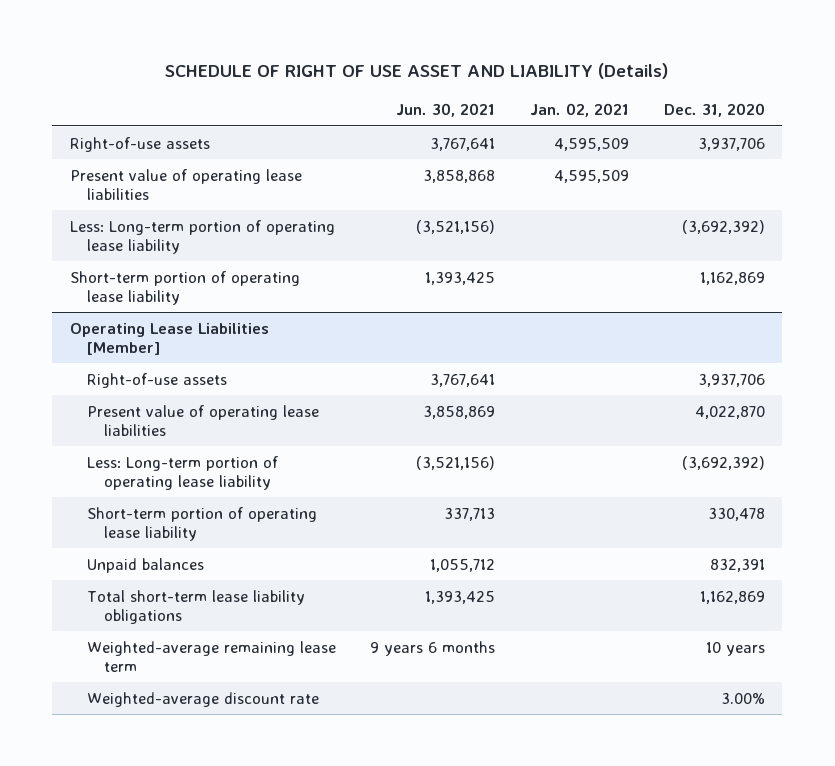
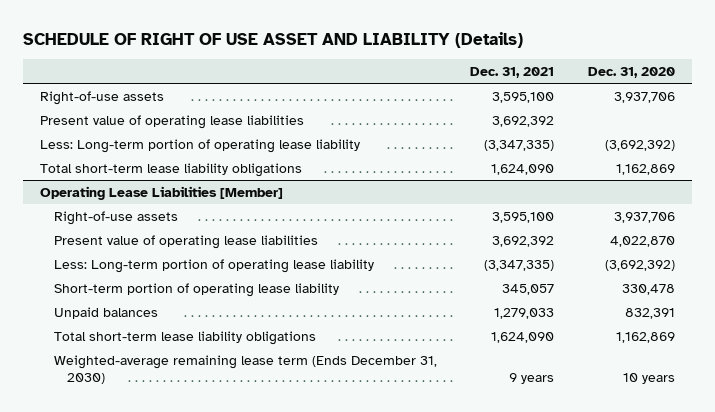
- | Jun. 30, 2021 | Jan. 02, 2021 | Dec. 31, 2020
+ | Dec. 31, 2021 | Dec. 31, 2020
- Short-term portion of operating lease liability | 1,393,425 | | 1,162,869
+ Total short-term lease liability obligations | 1,624,090 | 1,162,869
@ Operating Lease Liabilities [Member]
- Weighted-average remaining lease term | 9 years 6 months | | 10 years
- Weighted-average discount rate | | | 3.00%
+ Weighted-average remaining lease term (Ends December 31, 2030) | 9 years | 10 years

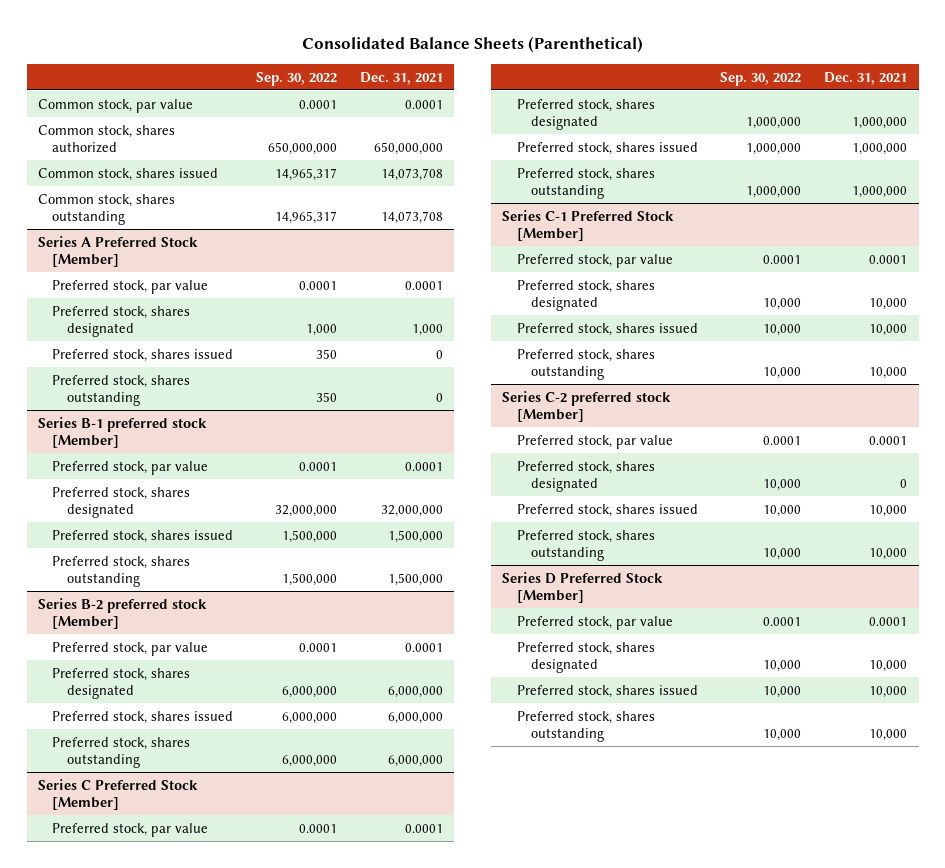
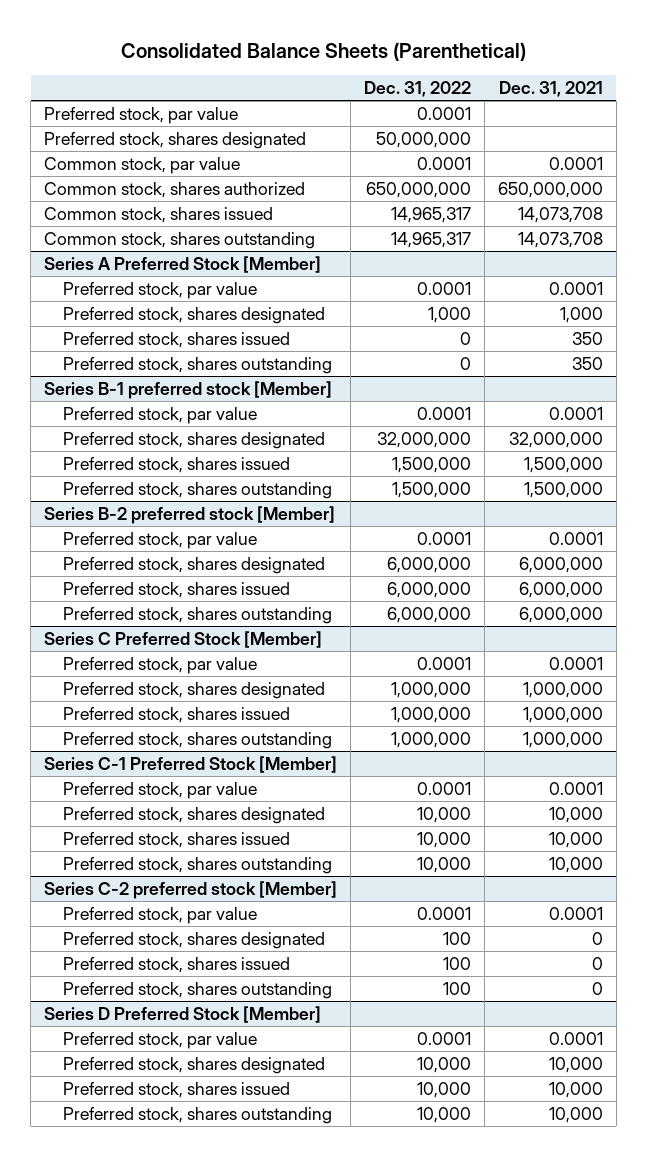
- | Sep. 30, 2022 | Dec. 31, 2021
+ | Dec. 31, 2022 | Dec. 31, 2021
+ Preferred stock, par value | 0.0001 |
+ Preferred stock, shares designated | 50,000,000 |
@ Series A Preferred Stock [Member]
- Preferred stock, shares issued | 350 | 0
- Preferred stock, shares outstanding | 350 | 0
+ Preferred stock, shares issued | 0 | 350
+ Preferred stock, shares outstanding | 0 | 350
@ Series C-2 preferred stock [Member]
- Preferred stock, shares issued | 10,000 | 10,000
- Preferred stock, shares outstanding | 10,000 | 10,000
+ Preferred stock, shares issued | 100 | 0
+ Preferred stock, shares outstanding | 100 | 0

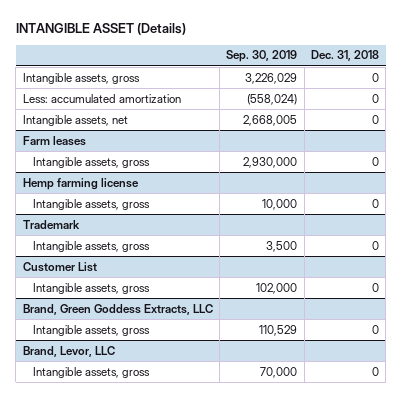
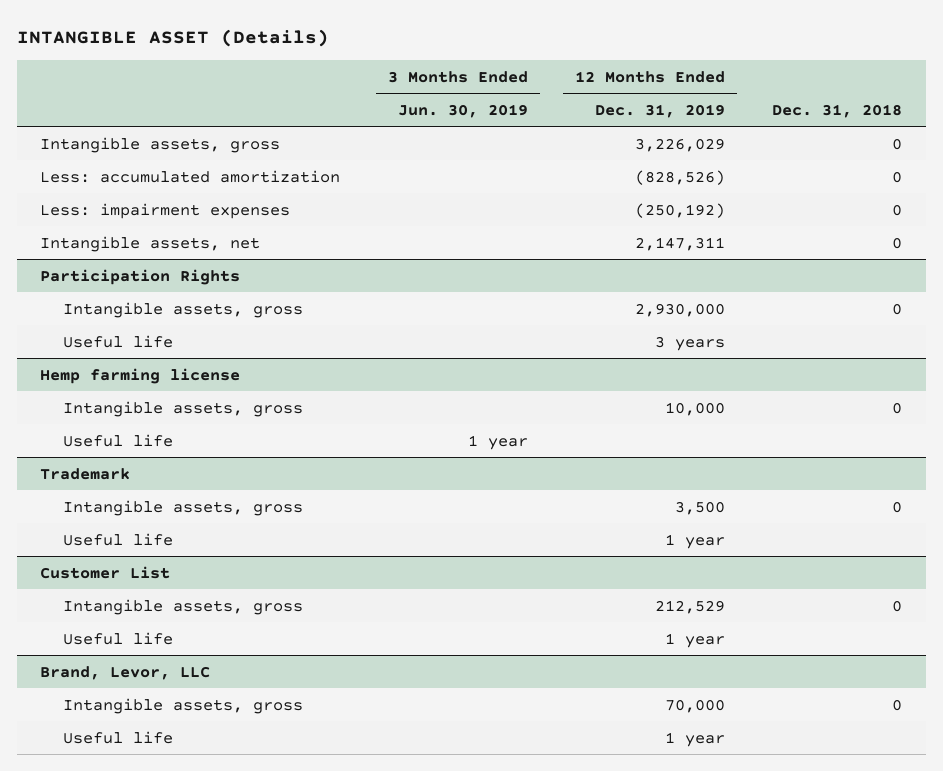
- | Sep. 30, 2019 | Dec. 31, 2018
+ | 3 Months Ended Jun. 30, 2019 | 12 Months Ended Dec. 31, 2019 | Dec. 31, 2018
+ Less: impairment expenses | | (250,192) | 0
- Farm leases
+ Participation Rights
+ Useful life | | 3 years |
@ Hemp farming license
+ Useful life | 1 year | |
@ Trademark
+ Useful life | | 1 year |
- Brand, Green Goddess Extracts, LLC
- Intangible assets, gross | 110,529 | 0
@ Customer List
+ Useful life | | 1 year |
@ Brand, Levor, LLC
+ Useful life | | 1 year |

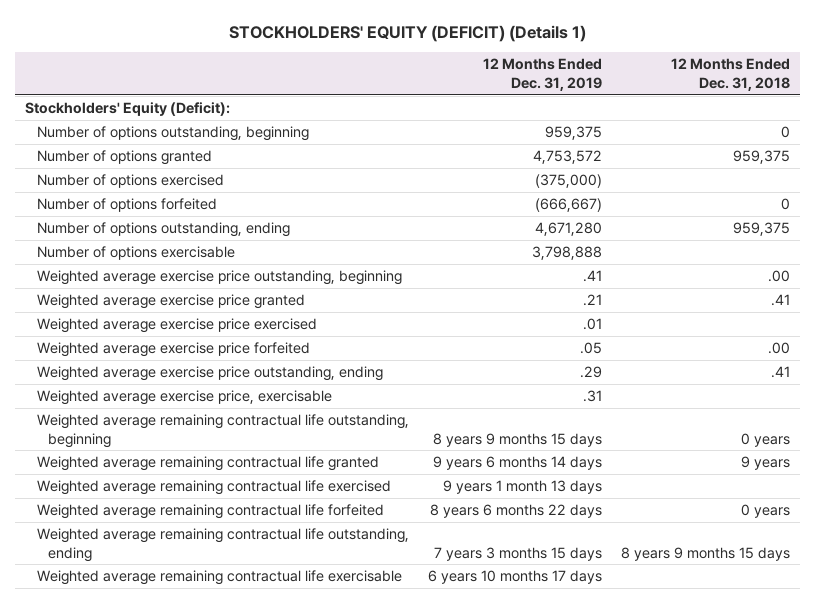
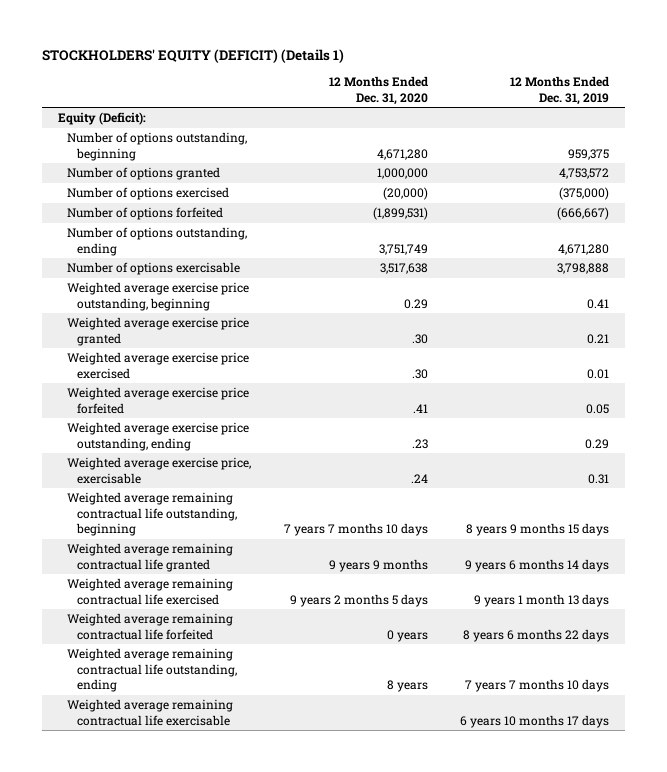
- | 12 Months Ended Dec. 31, 2019 | 12 Months Ended Dec. 31, 2018
+ | 12 Months Ended Dec. 31, 2020 | 12 Months Ended Dec. 31, 2019
- Stockholders' Equity (Deficit):
+ Equity (Deficit):
- Weighted average exercise price outstanding, beginning | .41 | .00
- Weighted average exercise price granted | .21 | .41
- Weighted average exercise price exercised | .01 |
- Weighted average exercise price forfeited | .05 | .00
- Weighted average exercise price outstanding, ending | .29 | .41
- Weighted average exercise price, exercisable | .31 |
+ Weighted average exercise price outstanding, beginning | 0.29 | 0.41
+ Weighted average exercise price granted | .30 | 0.21
+ Weighted average exercise price exercised | .30 | 0.01
+ Weighted average exercise price forfeited | .41 | 0.05
+ Weighted average exercise price outstanding, ending | .23 | 0.29
+ Weighted average exercise price, exercisable | .24 | 0.31
- Weighted average remaining contractual life outstanding, ending | 7 years 3 months 15 days | 8 years 9 months 15 days
+ Weighted average remaining contractual life outstanding, ending | 8 years | 7 years 7 months 10 days

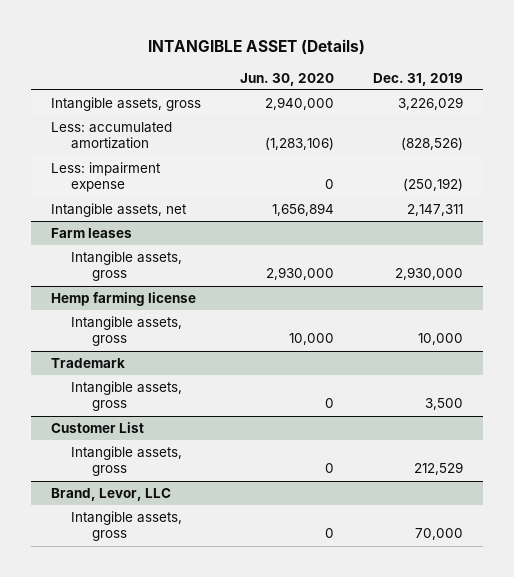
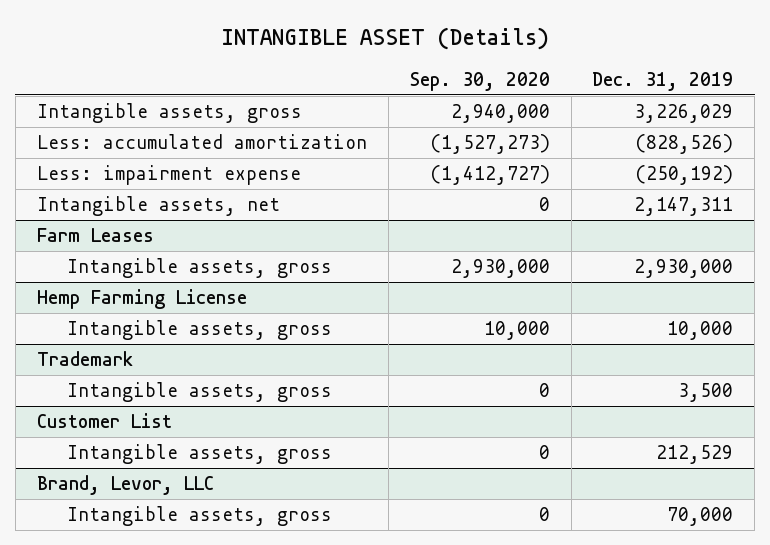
- | Jun. 30, 2020 | Dec. 31, 2019
+ | Sep. 30, 2020 | Dec. 31, 2019
- Farm leases
+ Farm Leases
- Hemp farming license
+ Hemp Farming License

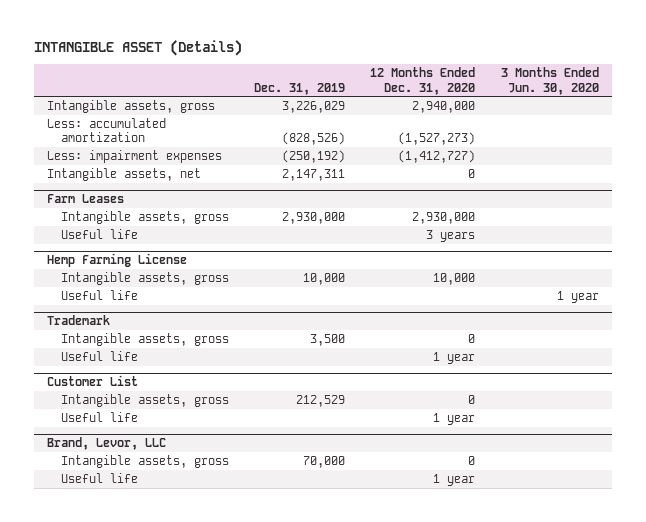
- | Sep. 30, 2020 | Dec. 31, 2019
+ | Dec. 31, 2019 | 12 Months Ended Dec. 31, 2020 | 3 Months Ended Jun. 30, 2020
- Less: impairment expense | (1,412,727) | (250,192)
+ Less: impairment expenses | (250,192) | (1,412,727) |
@ Farm Leases
+ Useful life | | 3 years |
@ Hemp Farming License
+ Useful life | | | 1 year
@ Trademark
+ Useful life | | 1 year |
@ Customer List
+ Useful life | | 1 year |
@ Brand, Levor, LLC
+ Useful life | | 1 year |

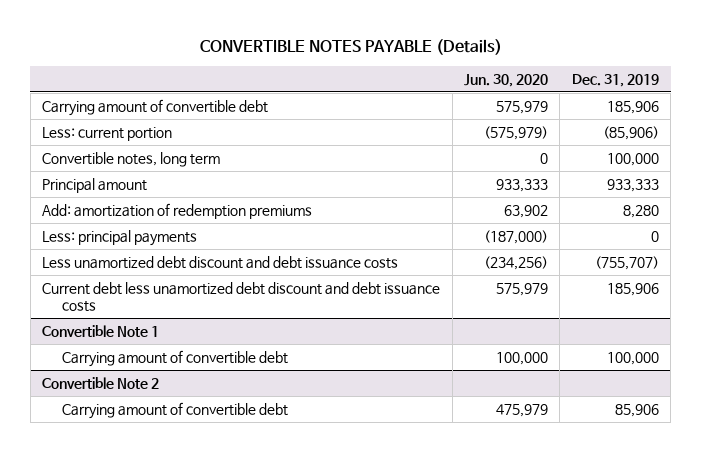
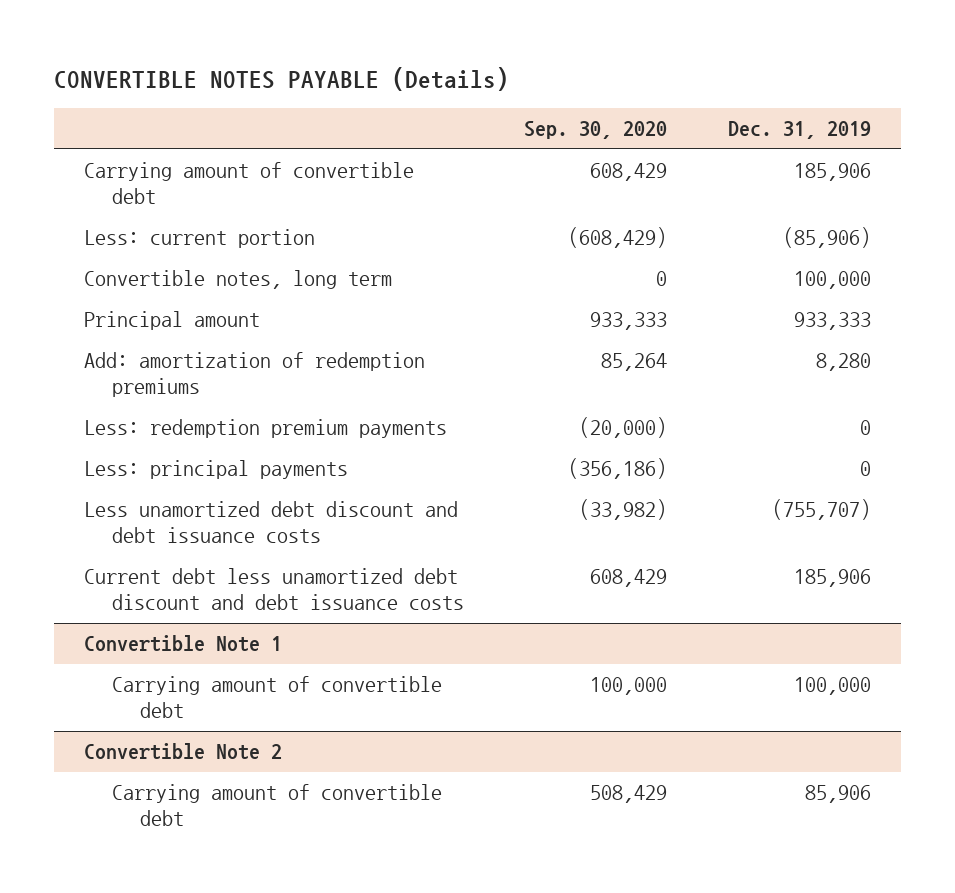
- | Jun. 30, 2020 | Dec. 31, 2019
+ | Sep. 30, 2020 | Dec. 31, 2019
+ Less: redemption premium payments | (20,000) | 0

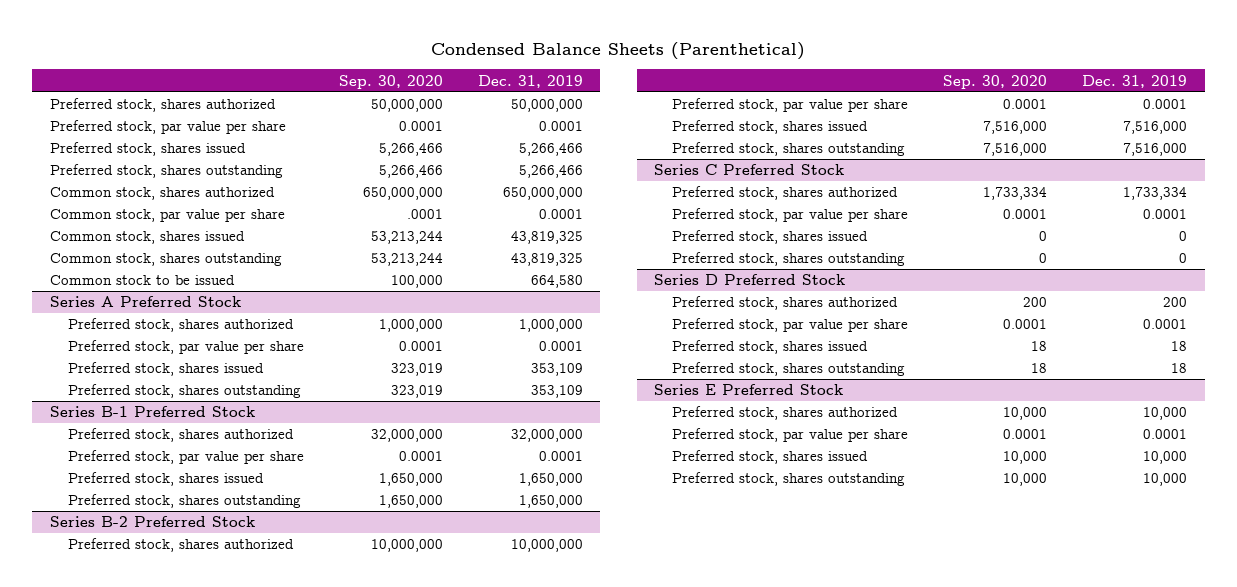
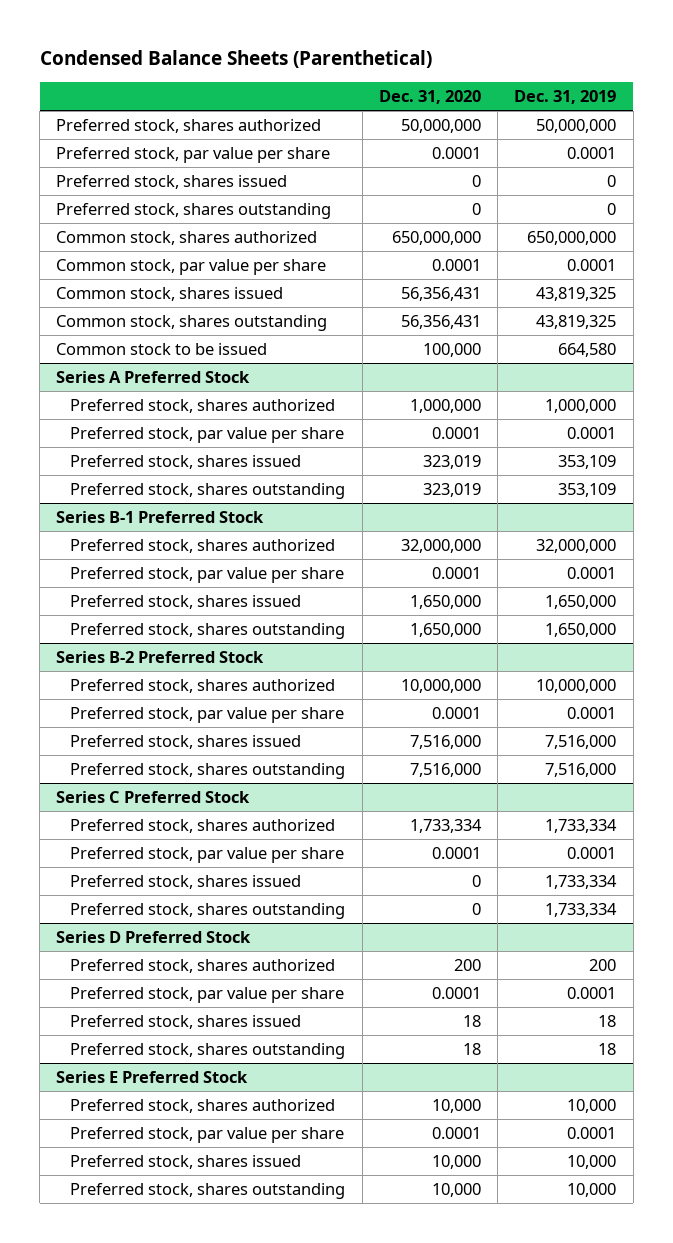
- | Sep. 30, 2020 | Dec. 31, 2019
+ | Dec. 31, 2020 | Dec. 31, 2019
- Preferred stock, shares issued | 5,266,466 | 5,266,466
- Preferred stock, shares outstanding | 5,266,466 | 5,266,466
+ Preferred stock, shares issued | 0 | 0
+ Preferred stock, shares outstanding | 0 | 0
@ Series C Preferred Stock
- Preferred stock, shares issued | 0 | 0
- Preferred stock, shares outstanding | 0 | 0
+ Preferred stock, shares issued | 0 | 1,733,334
+ Preferred stock, shares outstanding | 0 | 1,733,334

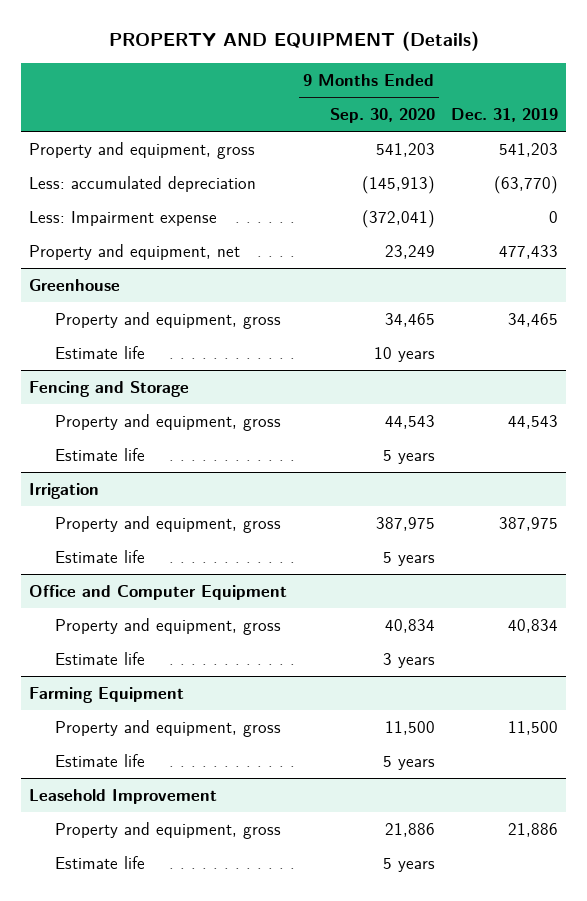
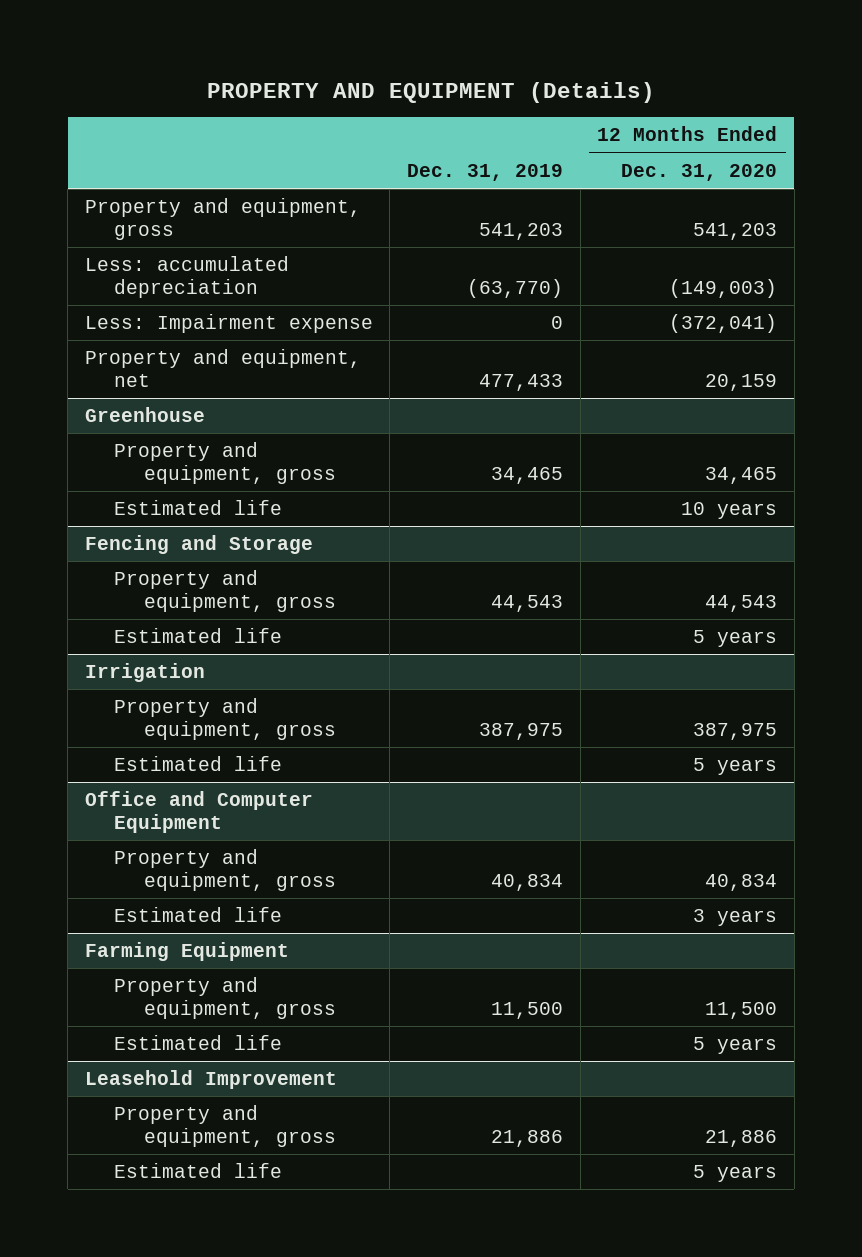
- | 9 Months Ended Sep. 30, 2020 | Dec. 31, 2019
+ | Dec. 31, 2019 | 12 Months Ended Dec. 31, 2020
@ Greenhouse
- Estimate life | 10 years |
+ Estimated life | | 10 years
@ Fencing and Storage
- Estimate life | 5 years |
+ Estimated life | | 5 years
@ Irrigation
- Estimate life | 5 years |
+ Estimated life | | 5 years
@ Office and Computer Equipment
- Estimate life | 3 years |
+ Estimated life | | 3 years
@ Farming Equipment
- Estimate life | 5 years |
+ Estimated life | | 5 years
@ Leasehold Improvement
- Estimate life | 5 years |
+ Estimated life | | 5 years

